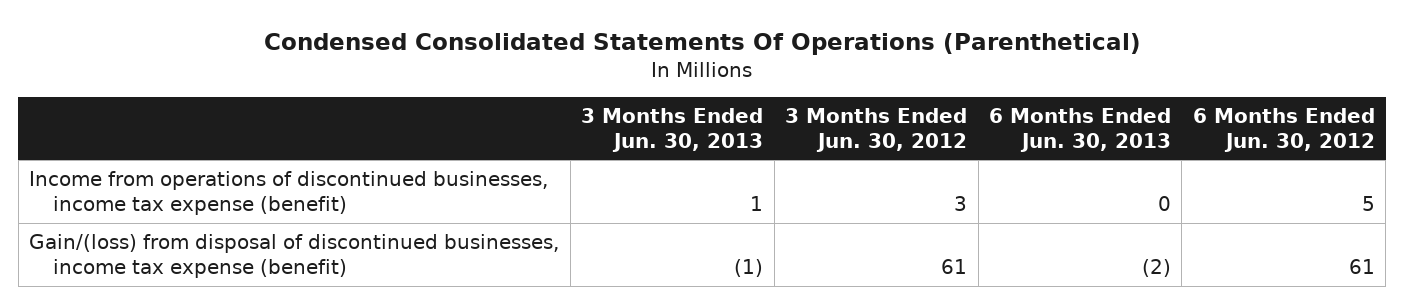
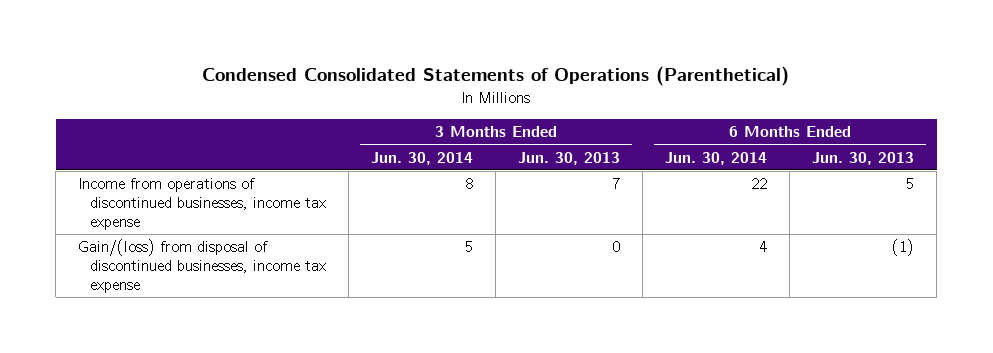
- Condensed Consolidated Statements Of Operations (Parenthetical)
+ Condensed Consolidated Statements of Operations (Parenthetical)
- | 3 Months Ended Jun. 30, 2013 | 3 Months Ended Jun. 30, 2012 | 6 Months Ended Jun. 30, 2013 | 6 Months Ended Jun. 30, 2012
+ | 3 Months Ended Jun. 30, 2014 | 3 Months Ended Jun. 30, 2013 | 6 Months Ended Jun. 30, 2014 | 6 Months Ended Jun. 30, 2013
- Income from operations of discontinued businesses, income tax expense (benefit) | 1 | 3 | 0 | 5
- Gain/(loss) from disposal of discontinued businesses, income tax expense (benefit) | (1) | 61 | (2) | 61
+ Income from operations of discontinued businesses, income tax expense | 8 | 7 | 22 | 5
+ Gain/(loss) from disposal of discontinued businesses, income tax expense | 5 | 0 | 4 | (1)

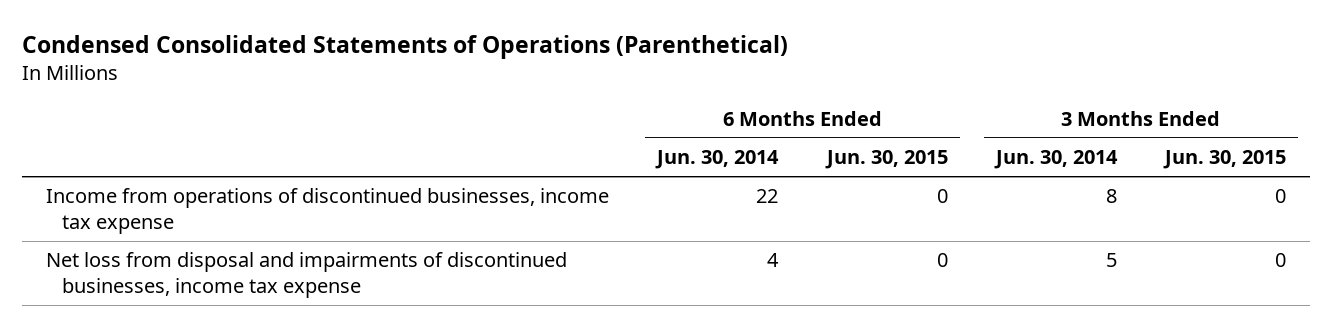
- | 3 Months Ended Jun. 30, 2014 | 3 Months Ended Jun. 30, 2013 | 6 Months Ended Jun. 30, 2014 | 6 Months Ended Jun. 30, 2013
+ | 6 Months Ended Jun. 30, 2014 | 6 Months Ended Jun. 30, 2015 | 3 Months Ended Jun. 30, 2014 | 3 Months Ended Jun. 30, 2015
- Gain/(loss) from disposal of discontinued businesses, income tax expense | 5 | 0 | 4 | (1)
+ Net loss from disposal and impairments of discontinued businesses, income tax expense | 4 | 0 | 5 | 0

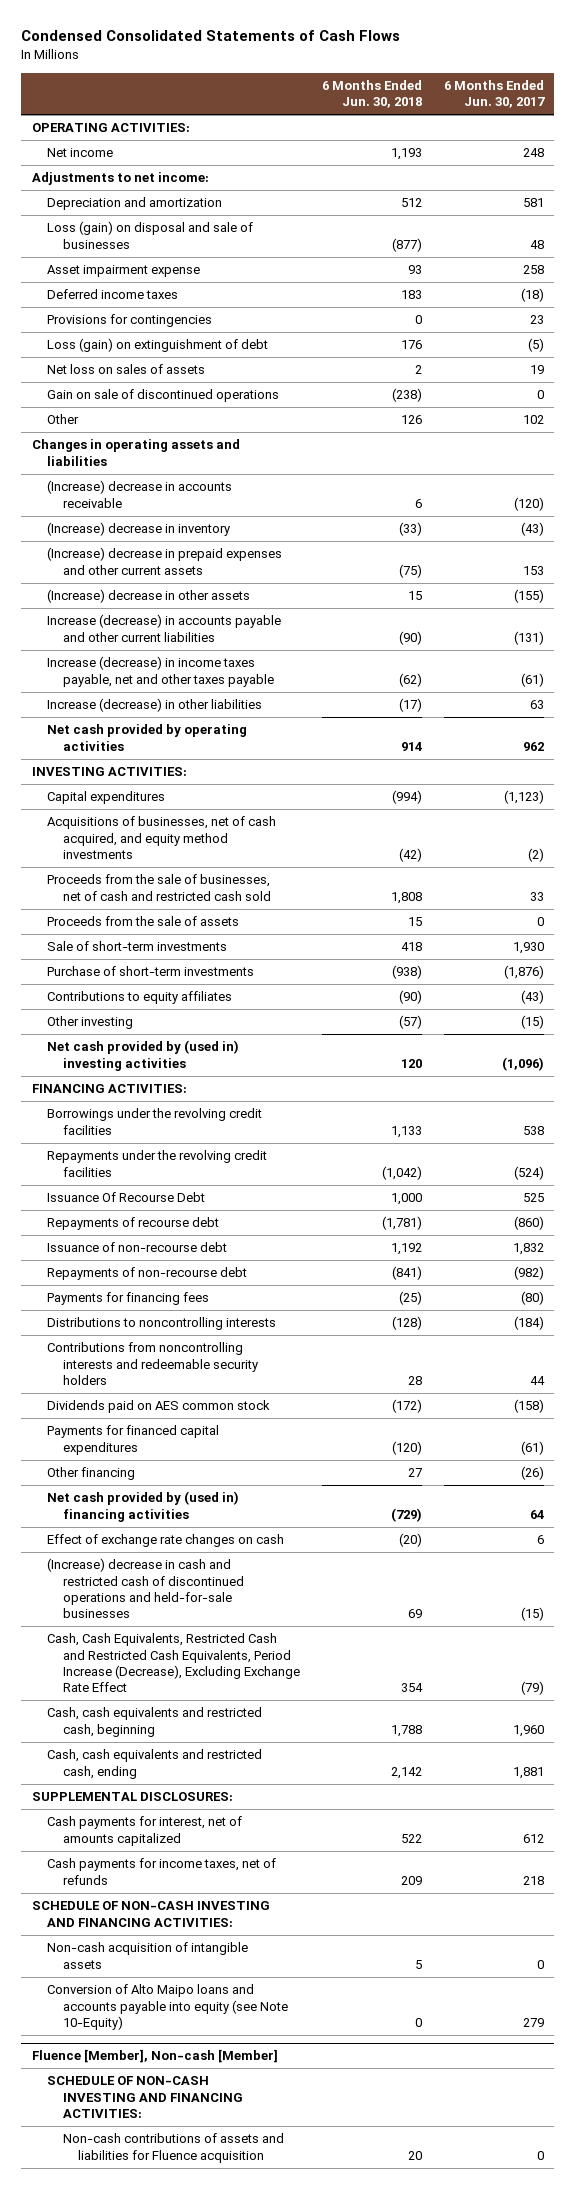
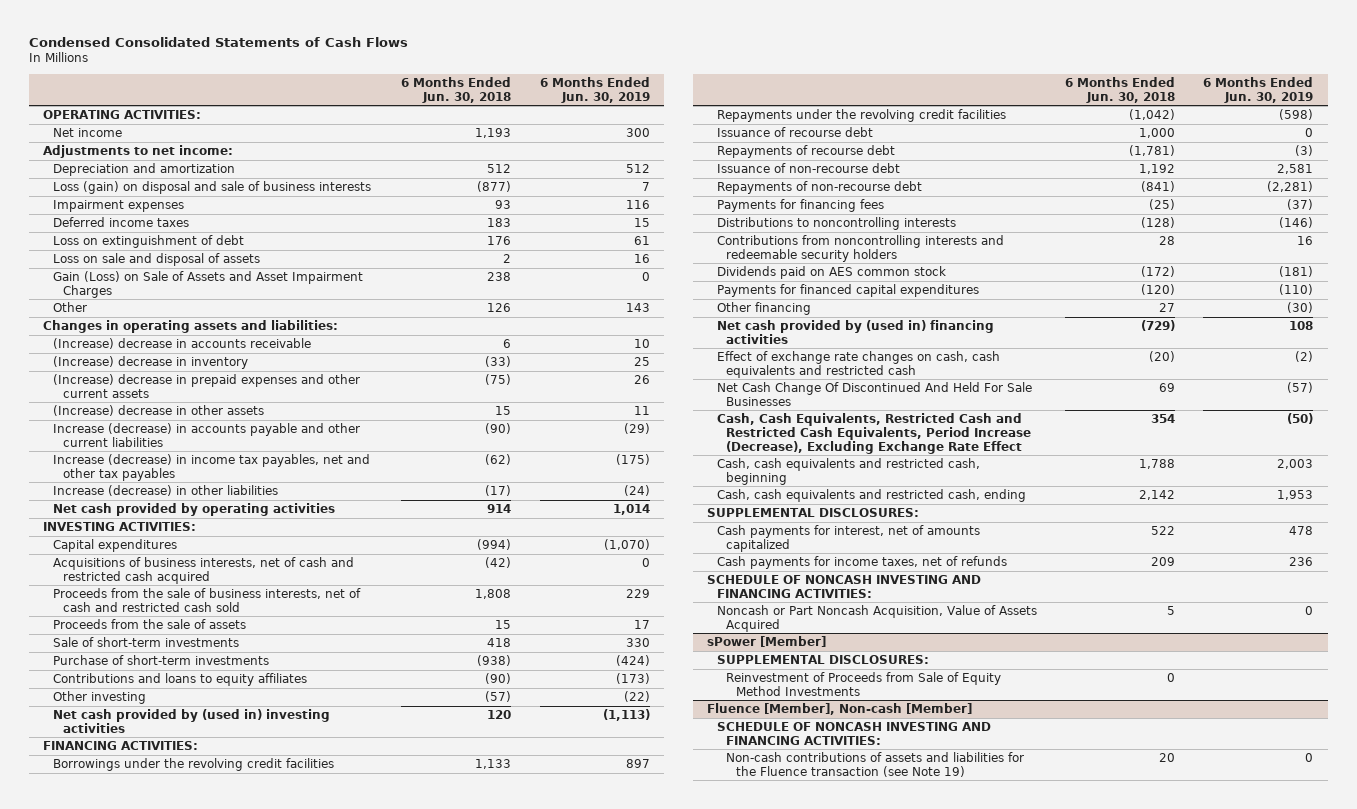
- | 6 Months Ended Jun. 30, 2018 | 6 Months Ended Jun. 30, 2017
+ | 6 Months Ended Jun. 30, 2018 | 6 Months Ended Jun. 30, 2019
- Loss (gain) on disposal and sale of businesses | (877) | 48
- Asset impairment expense | 93 | 258
+ Loss (gain) on disposal and sale of business interests | (877) | 7
+ Impairment expenses | 93 | 116
- Provisions for contingencies | 0 | 23
- Loss (gain) on extinguishment of debt | 176 | (5)
- Net loss on sales of assets | 2 | 19
- Gain on sale of discontinued operations | (238) | 0
+ Loss on extinguishment of debt | 176 | 61
+ Loss on sale and disposal of assets | 2 | 16
+ Gain (Loss) on Sale of Assets and Asset Impairment Charges | 238 | 0
- Changes in operating assets and liabilities
+ Changes in operating assets and liabilities:
- Increase (decrease) in income taxes payable, net and other taxes payable | (62) | (61)
+ Increase (decrease) in income tax payables, net and other tax payables | (62) | (175)
- Acquisitions of businesses, net of cash acquired, and equity method investments | (42) | (2)
- Proceeds from the sale of businesses, net of cash and restricted cash sold | 1,808 | 33
+ Acquisitions of business interests, net of cash and restricted cash acquired | (42) | 0
+ Proceeds from the sale of business interests, net of cash and restricted cash sold | 1,808 | 229
- Contributions to equity affiliates | (90) | (43)
+ Contributions and loans to equity affiliates | (90) | (173)
- Issuance Of Recourse Debt | 1,000 | 525
+ Issuance of recourse debt | 1,000 | 0
- Effect of exchange rate changes on cash | (20) | 6
- (Increase) decrease in cash and restricted cash of discontinued operations and held-for-sale businesses | 69 | (15)
+ Effect of exchange rate changes on cash, cash equivalents and restricted cash | (20) | (2)
+ Net Cash Change Of Discontinued And Held For Sale Businesses | 69 | (57)
- SCHEDULE OF NON-CASH INVESTING AND FINANCING ACTIVITIES:
- Non-cash acquisition of intangible assets | 5 | 0
- Conversion of Alto Maipo loans and accounts payable into equity (see Note 10-Equity) | 0 | 279
+ SCHEDULE OF NONCASH INVESTING AND FINANCING ACTIVITIES:
+ Noncash or Part Noncash Acquisition, Value of Assets Acquired | 5 | 0
+ sPower [Member]
+ SUPPLEMENTAL DISCLOSURES:
+ Reinvestment of Proceeds from Sale of Equity Method Investments | 0 |
@ Fluence [Member], Non-cash [Member]
- SCHEDULE OF NON-CASH INVESTING AND FINANCING ACTIVITIES:
- Non-cash contributions of assets and liabilities for Fluence acquisition | 20 | 0
+ SCHEDULE OF NONCASH INVESTING AND FINANCING ACTIVITIES:
+ Non-cash contributions of assets and liabilities for the Fluence transaction (see Note 19) | 20 | 0

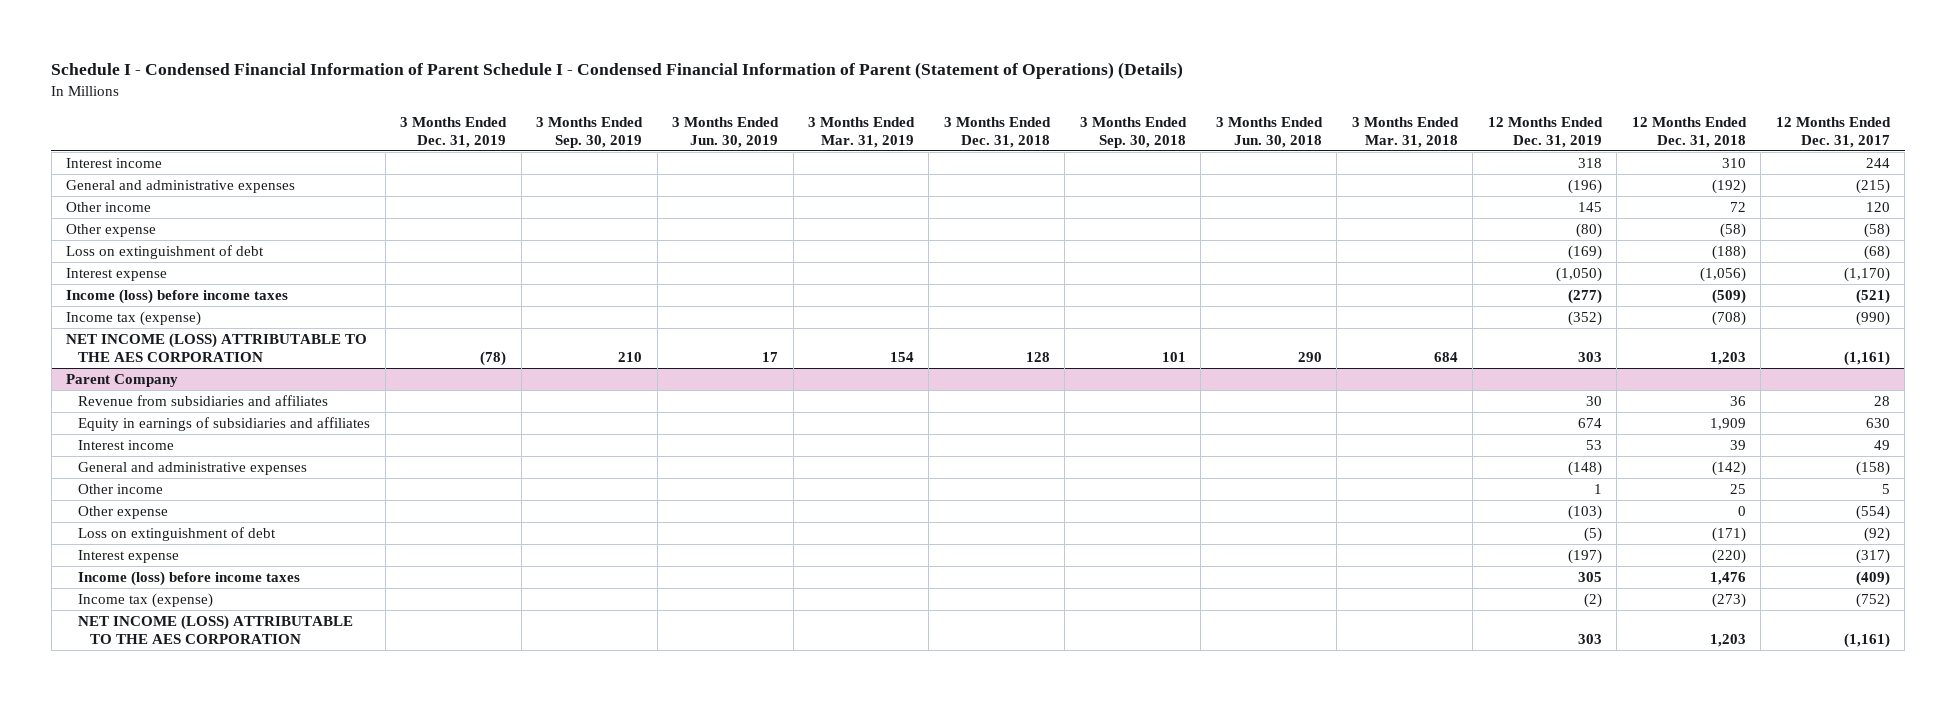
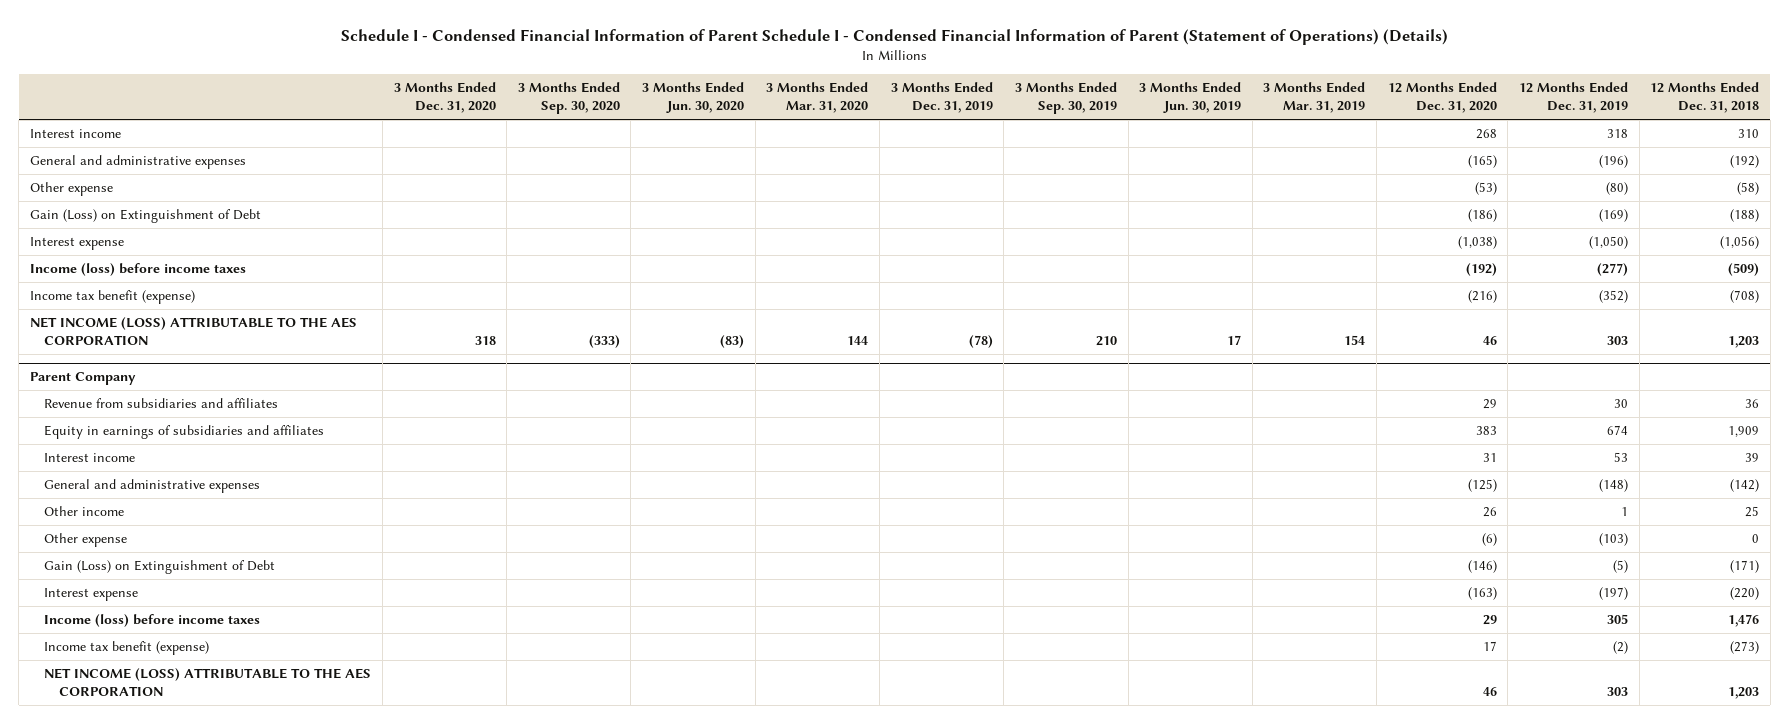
- | 3 Months Ended Dec. 31, 2019 | 3 Months Ended Sep. 30, 2019 | 3 Months Ended Jun. 30, 2019 | 3 Months Ended Mar. 31, 2019 | 3 Months Ended Dec. 31, 2018 | 3 Months Ended Sep. 30, 2018 | 3 Months Ended Jun. 30, 2018 | 3 Months Ended Mar. 31, 2018 | 12 Months Ended Dec. 31, 2019 | 12 Months Ended Dec. 31, 2018 | 12 Months Ended Dec. 31, 2017
+ | 3 Months Ended Dec. 31, 2020 | 3 Months Ended Sep. 30, 2020 | 3 Months Ended Jun. 30, 2020 | 3 Months Ended Mar. 31, 2020 | 3 Months Ended Dec. 31, 2019 | 3 Months Ended Sep. 30, 2019 | 3 Months Ended Jun. 30, 2019 | 3 Months Ended Mar. 31, 2019 | 12 Months Ended Dec. 31, 2020 | 12 Months Ended Dec. 31, 2019 | 12 Months Ended Dec. 31, 2018
- Other income | | | | | | | | | 145 | 72 | 120
- Loss on extinguishment of debt | | | | | | | | | (169) | (188) | (68)
+ Gain (Loss) on Extinguishment of Debt | | | | | | | | | (186) | (169) | (188)
- Income tax (expense) | | | | | | | | | (352) | (708) | (990)
+ Income tax benefit (expense) | | | | | | | | | (216) | (352) | (708)
@ Parent Company
- Loss on extinguishment of debt | | | | | | | | | (5) | (171) | (92)
+ Gain (Loss) on Extinguishment of Debt | | | | | | | | | (146) | (5) | (171)
- Income tax (expense) | | | | | | | | | (2) | (273) | (752)
+ Income tax benefit (expense) | | | | | | | | | 17 | (2) | (273)

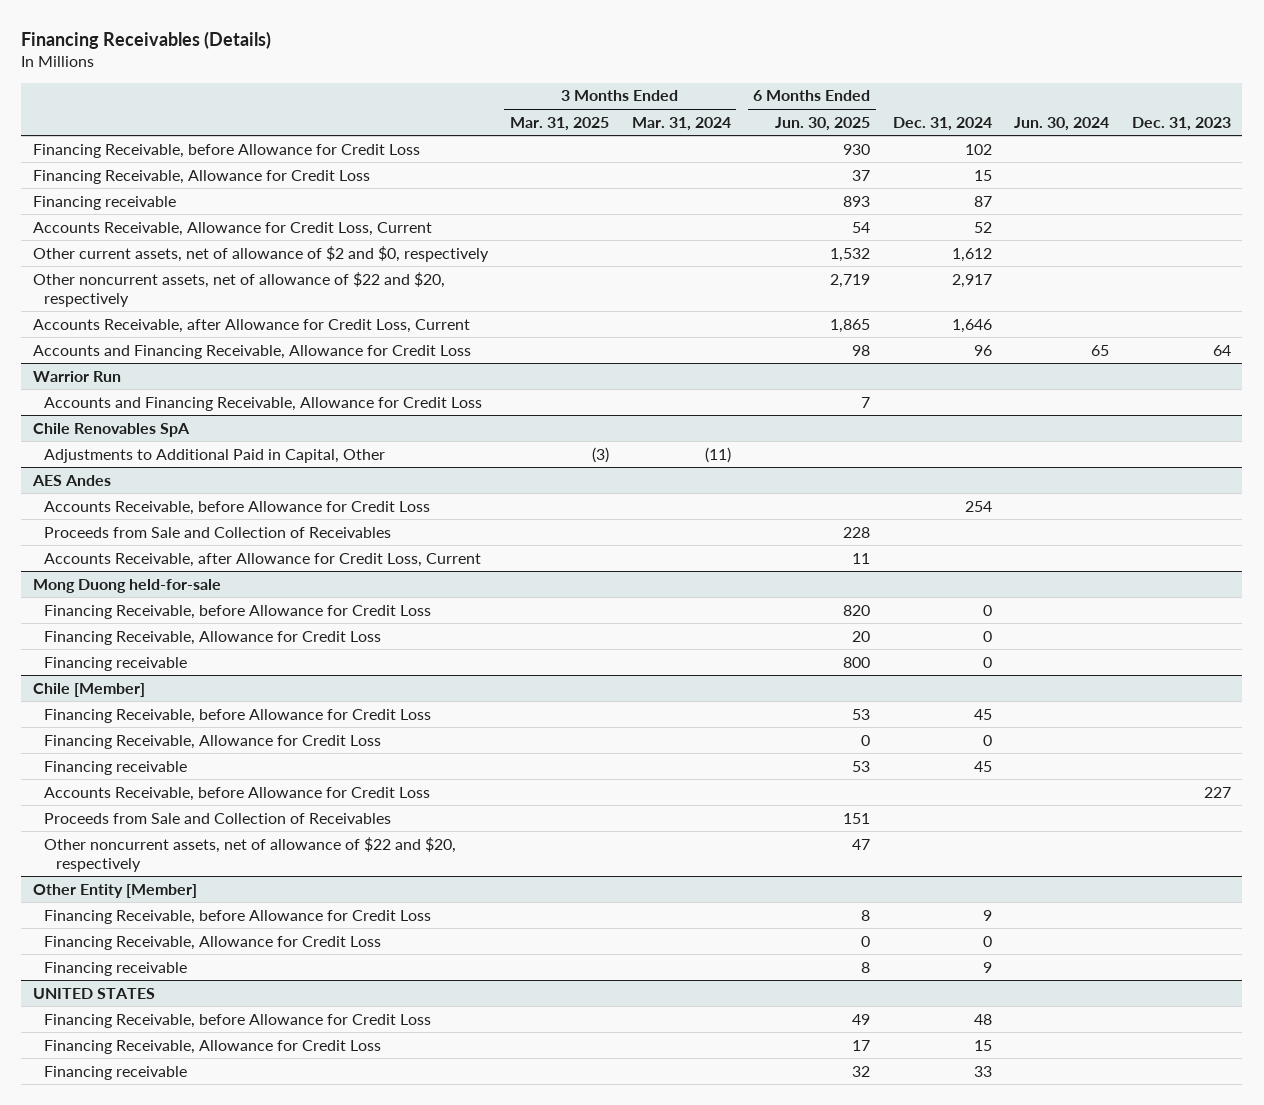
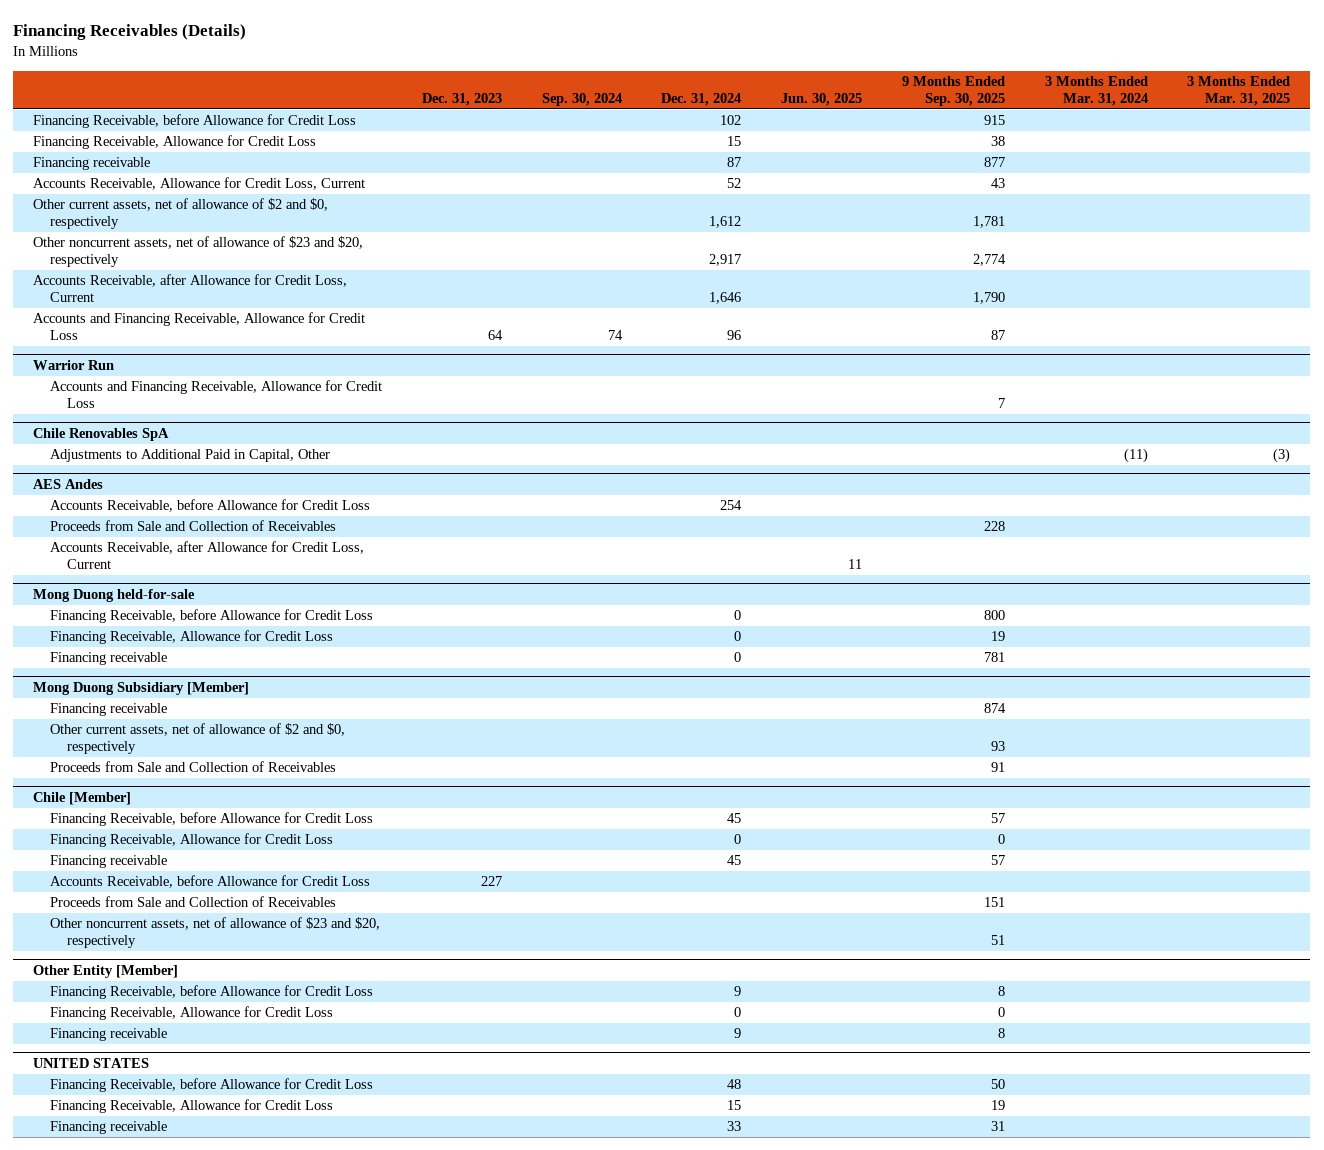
- | 3 Months Ended Mar. 31, 2025 | 3 Months Ended Mar. 31, 2024 | 6 Months Ended Jun. 30, 2025 | Dec. 31, 2024 | Jun. 30, 2024 | Dec. 31, 2023
+ | Dec. 31, 2023 | Sep. 30, 2024 | Dec. 31, 2024 | Jun. 30, 2025 | 9 Months Ended Sep. 30, 2025 | 3 Months Ended Mar. 31, 2024 | 3 Months Ended Mar. 31, 2025
- Other noncurrent assets, net of allowance of $22 and $20, respectively | | | 2,719 | 2,917 | |
+ Other noncurrent assets, net of allowance of $23 and $20, respectively | | | 2,917 | | 2,774 | |
+ Mong Duong Subsidiary [Member]
+ Financing receivable | | | | | 874 | |
+ Other current assets, net of allowance of $2 and $0, respectively | | | | | 93 | |
+ Proceeds from Sale and Collection of Receivables | | | | | 91 | |
@ Chile [Member]
- Other noncurrent assets, net of allowance of $22 and $20, respectively | | | 47 | | |
+ Other noncurrent assets, net of allowance of $23 and $20, respectively | | | | | 51 | |

